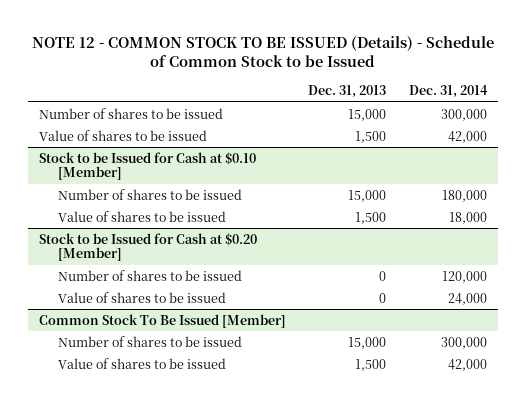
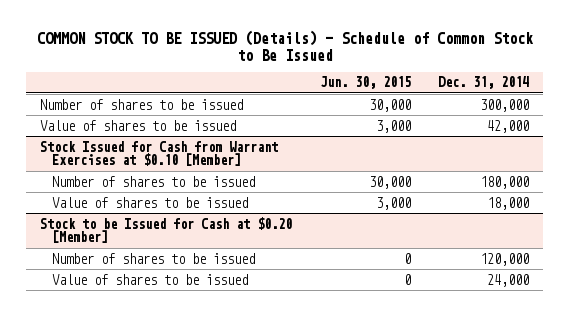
- NOTE 12 - COMMON STOCK TO BE ISSUED (Details) - Schedule of Common Stock to be Issued
+ COMMON STOCK TO BE ISSUED (Details) - Schedule of Common Stock to Be Issued
- | Dec. 31, 2013 | Dec. 31, 2014
+ | Jun. 30, 2015 | Dec. 31, 2014
- Stock to be Issued for Cash at $0.10 [Member]
+ Stock Issued for Cash from Warrant Exercises at $0.10 [Member]
- Common Stock To Be Issued [Member]
- Number of shares to be issued | 15,000 | 300,000
- Value of shares to be issued | 1,500 | 42,000

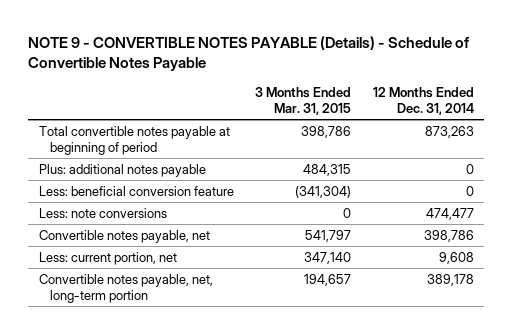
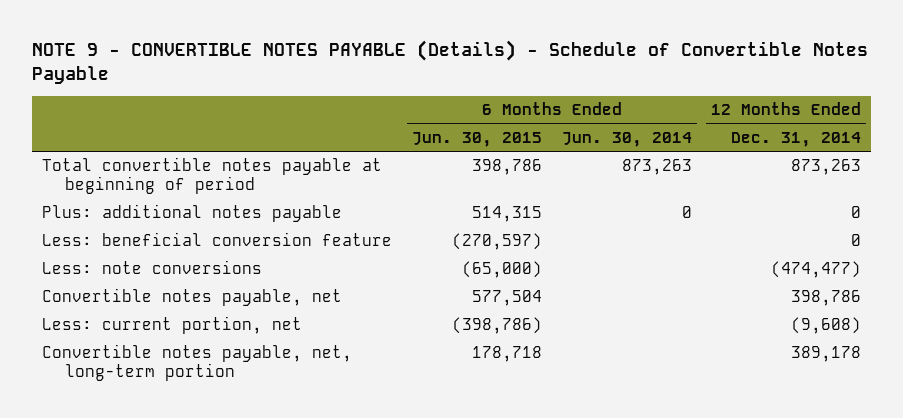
- | 3 Months Ended Mar. 31, 2015 | 12 Months Ended Dec. 31, 2014
+ | 6 Months Ended Jun. 30, 2015 | 6 Months Ended Jun. 30, 2014 | 12 Months Ended Dec. 31, 2014
- Less: note conversions | 0 | 474,477
+ Less: note conversions | (65,000) | | (474,477)
- Less: current portion, net | 347,140 | 9,608
+ Less: current portion, net | (398,786) | | (9,608)

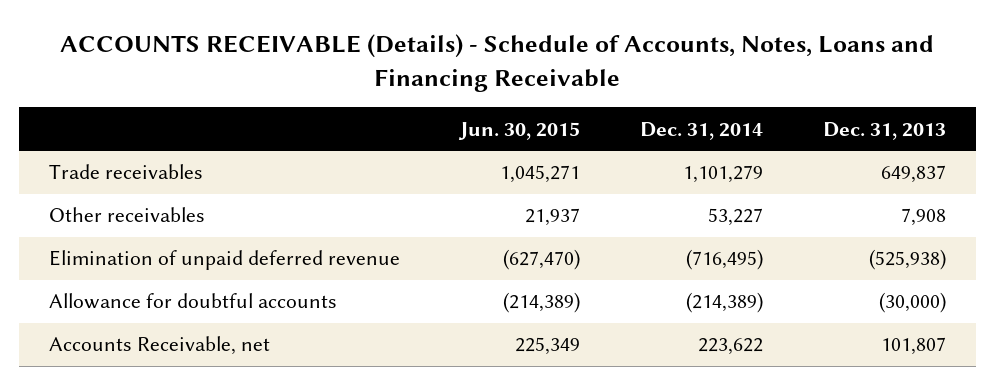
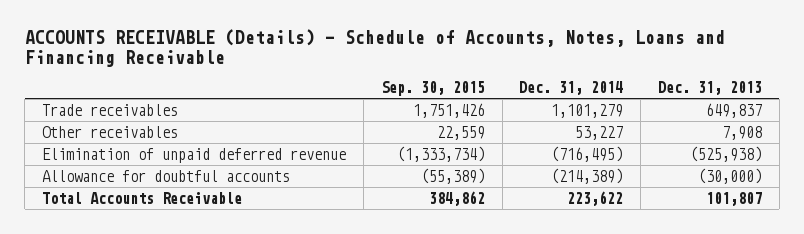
- | Jun. 30, 2015 | Dec. 31, 2014 | Dec. 31, 2013
+ | Sep. 30, 2015 | Dec. 31, 2014 | Dec. 31, 2013
- Accounts Receivable, net | 225,349 | 223,622 | 101,807
+ Total Accounts Receivable | 384,862 | 223,622 | 101,807

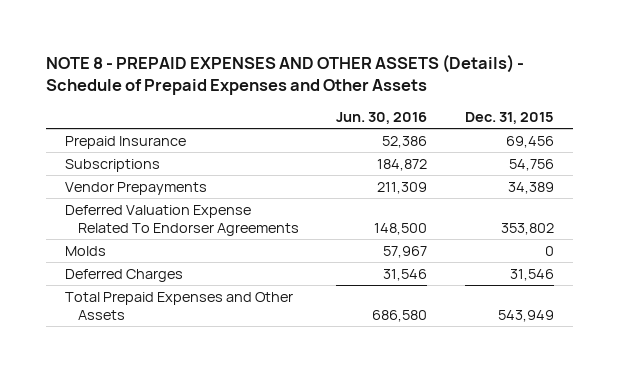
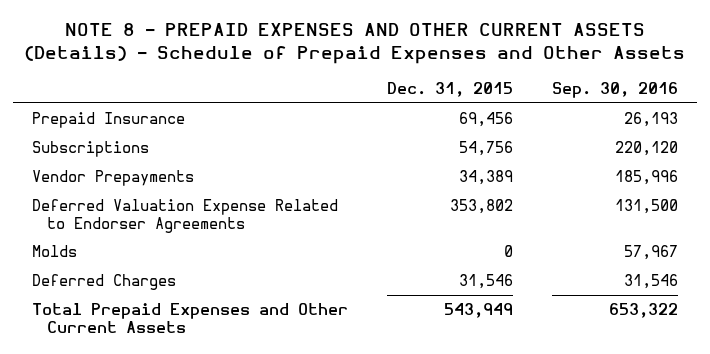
- NOTE 8 - PREPAID EXPENSES AND OTHER ASSETS (Details) - Schedule of Prepaid Expenses and Other Assets
+ NOTE 8 - PREPAID EXPENSES AND OTHER CURRENT ASSETS (Details) - Schedule of Prepaid Expenses and Other Assets
- | Jun. 30, 2016 | Dec. 31, 2015
+ | Dec. 31, 2015 | Sep. 30, 2016
- Deferred Valuation Expense Related To Endorser Agreements | 148,500 | 353,802
+ Deferred Valuation Expense Related to Endorser Agreements | 353,802 | 131,500
- Total Prepaid Expenses and Other Assets | 686,580 | 543,949
+ Total Prepaid Expenses and Other Current Assets | 543,949 | 653,322

